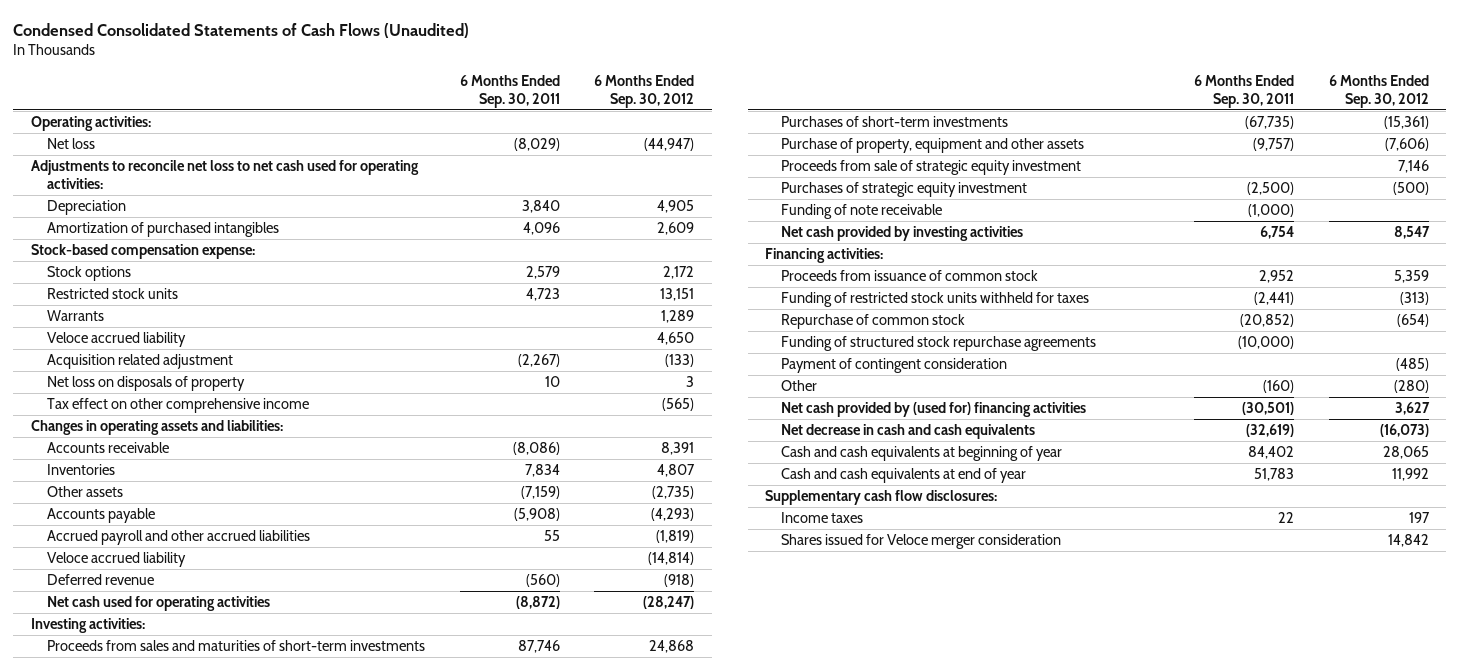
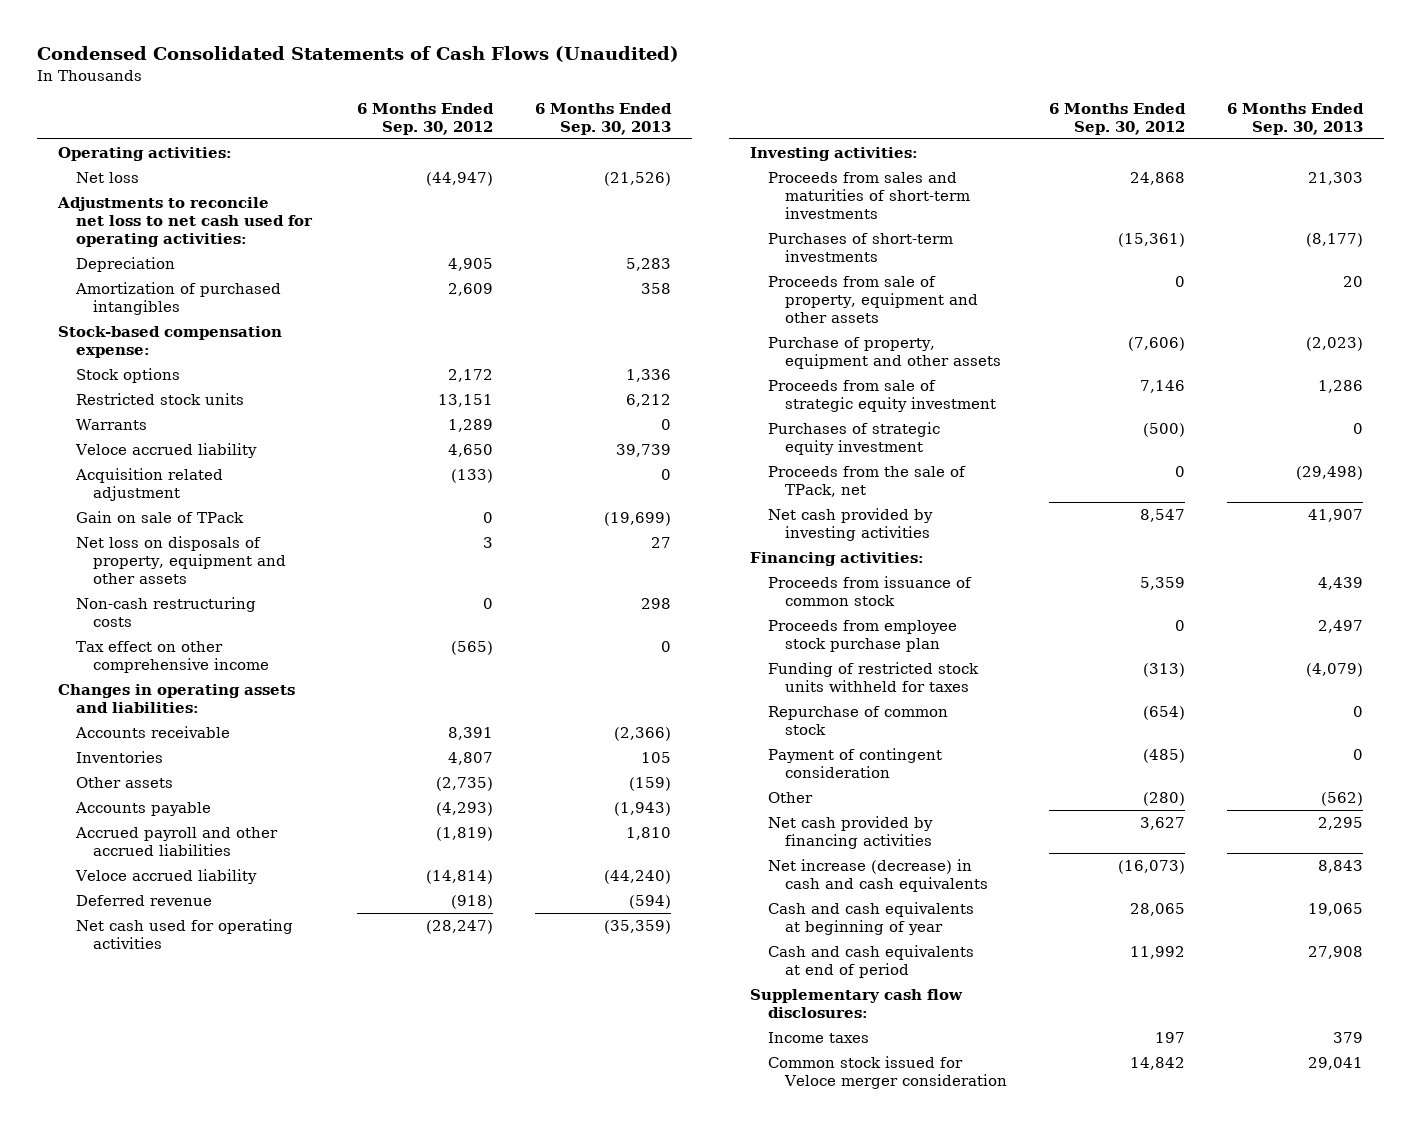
- | 6 Months Ended Sep. 30, 2011 | 6 Months Ended Sep. 30, 2012
+ | 6 Months Ended Sep. 30, 2012 | 6 Months Ended Sep. 30, 2013
- Net loss on disposals of property | 10 | 3
+ Gain on sale of TPack | 0 | (19,699)
+ Net loss on disposals of property, equipment and other assets | 3 | 27
+ Non-cash restructuring costs | 0 | 298
+ Proceeds from sale of property, equipment and other assets | 0 | 20
- Funding of note receivable | (1,000) |
+ Proceeds from the sale of TPack, net | 0 | (29,498)
+ Proceeds from employee stock purchase plan | 0 | 2,497
- Funding of structured stock repurchase agreements | (10,000) |
- Net cash provided by (used for) financing activities | (30,501) | 3,627
- Net decrease in cash and cash equivalents | (32,619) | (16,073)
+ Net cash provided by financing activities | 3,627 | 2,295
+ Net increase (decrease) in cash and cash equivalents | (16,073) | 8,843
- Cash and cash equivalents at end of year | 51,783 | 11,992
+ Cash and cash equivalents at end of period | 11,992 | 27,908
- Shares issued for Veloce merger consideration | | 14,842
+ Common stock issued for Veloce merger consideration | 14,842 | 29,041

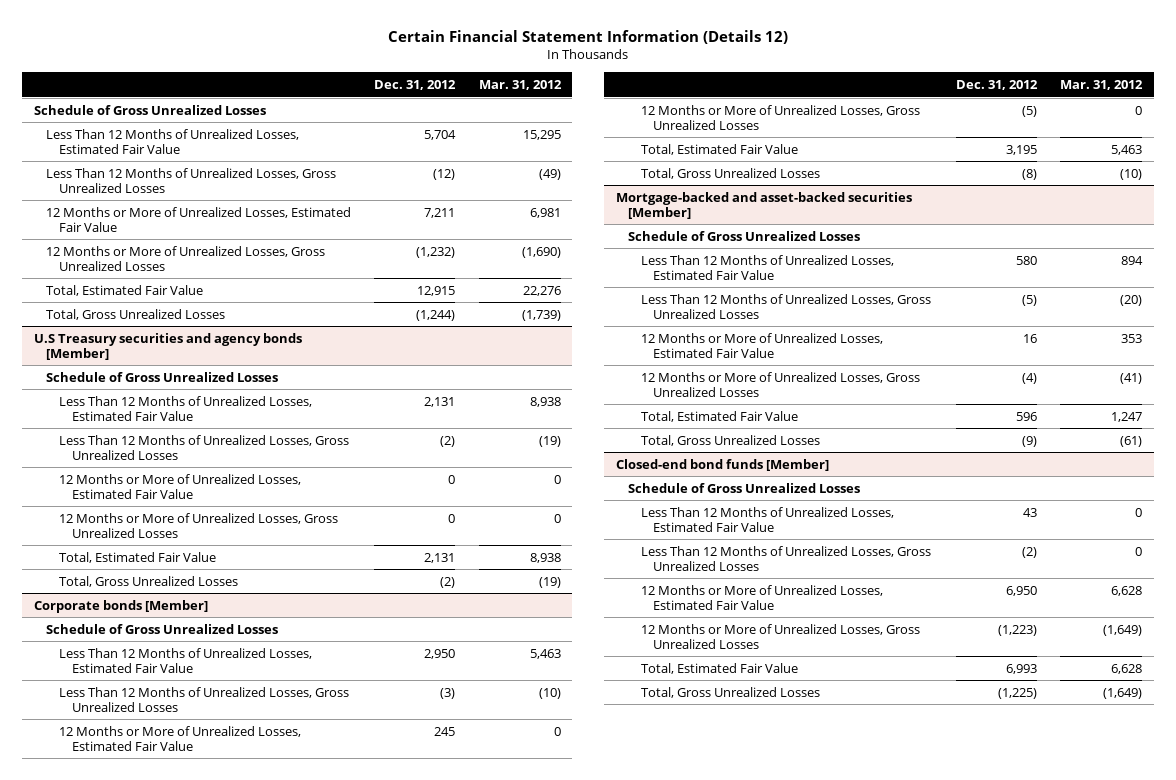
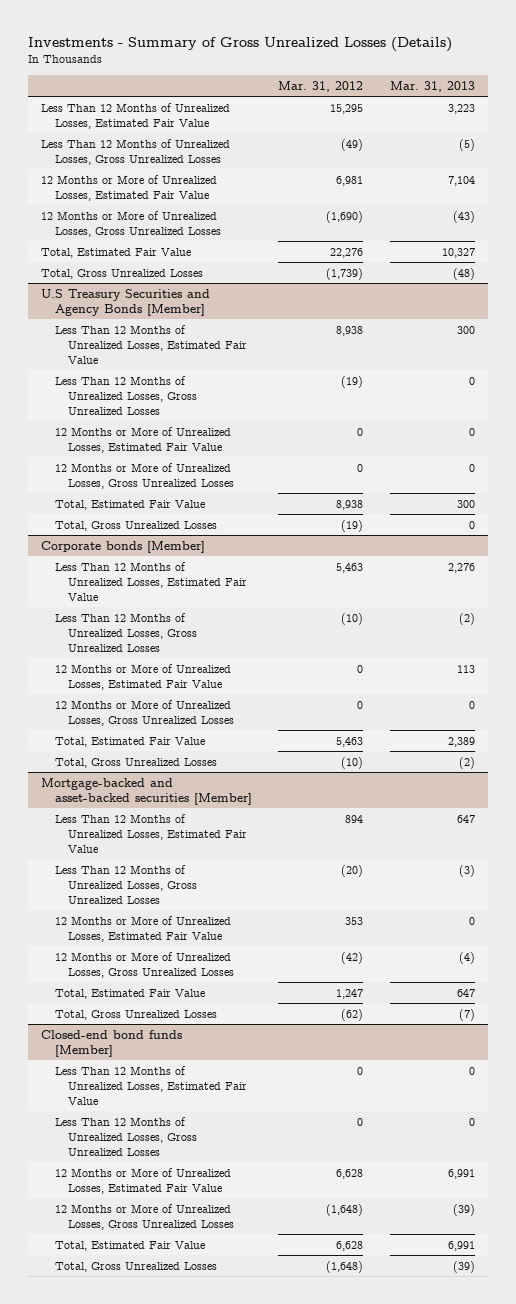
- Certain Financial Statement Information (Details 12)
+ Investments - Summary of Gross Unrealized Losses (Details)
- | Dec. 31, 2012 | Mar. 31, 2012
+ | Mar. 31, 2012 | Mar. 31, 2013
- Schedule of Gross Unrealized Losses
- U.S Treasury securities and agency bonds [Member]
- Schedule of Gross Unrealized Losses
+ U.S Treasury Securities and Agency Bonds [Member]
@ Corporate bonds [Member]
- Schedule of Gross Unrealized Losses
@ Mortgage-backed and asset-backed securities [Member]
- Schedule of Gross Unrealized Losses
- 12 Months or More of Unrealized Losses, Gross Unrealized Losses | (4) | (41)
+ 12 Months or More of Unrealized Losses, Gross Unrealized Losses | (42) | (4)
- Total, Gross Unrealized Losses | (9) | (61)
+ Total, Gross Unrealized Losses | (62) | (7)
@ Closed-end bond funds [Member]
- Schedule of Gross Unrealized Losses
- 12 Months or More of Unrealized Losses, Gross Unrealized Losses | (1,223) | (1,649)
+ 12 Months or More of Unrealized Losses, Gross Unrealized Losses | (1,648) | (39)
- Total, Gross Unrealized Losses | (1,225) | (1,649)
+ Total, Gross Unrealized Losses | (1,648) | (39)

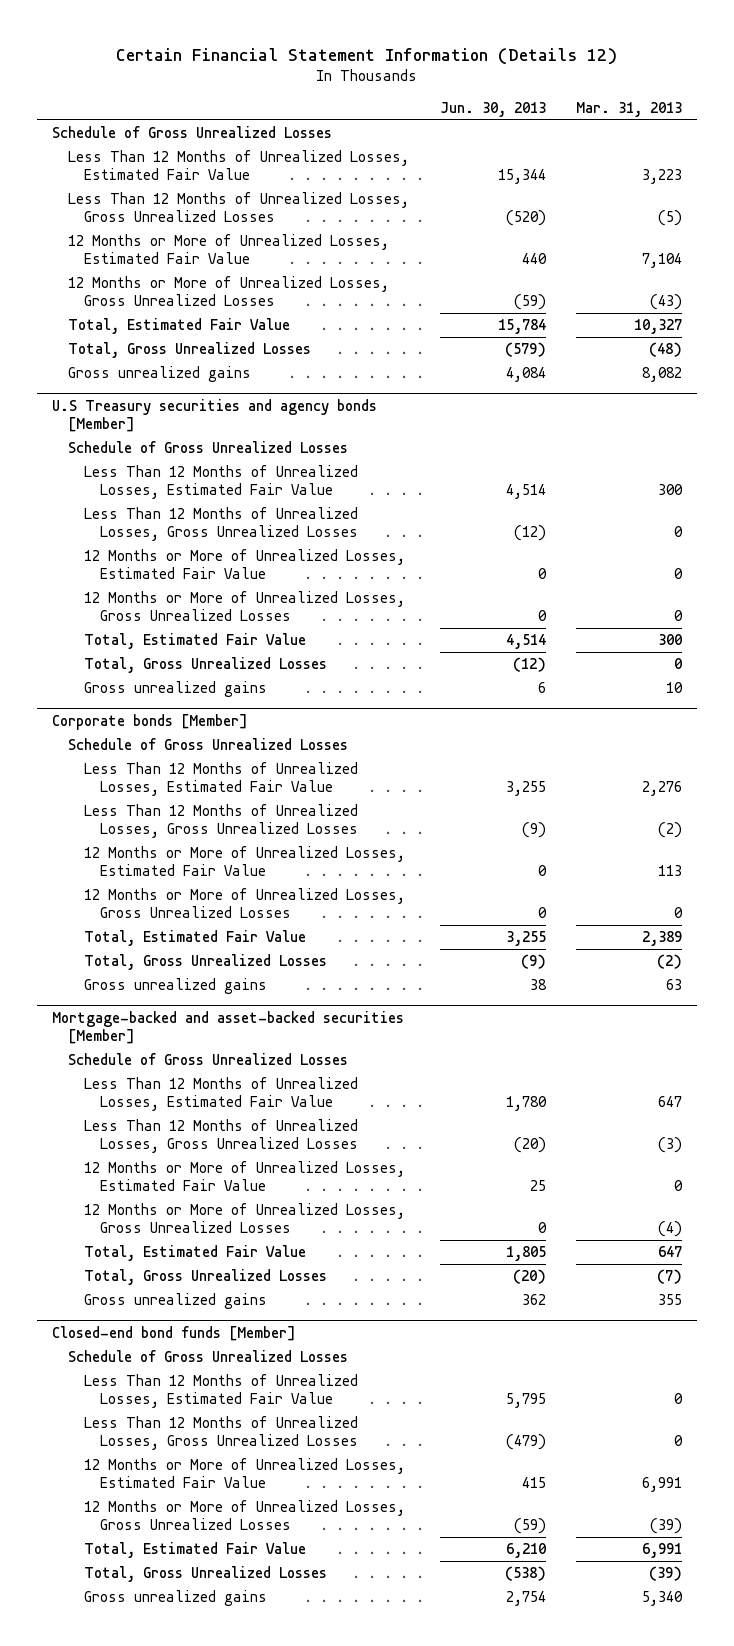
- Investments - Summary of Gross Unrealized Losses (Details)
+ Certain Financial Statement Information (Details 12)
- | Mar. 31, 2012 | Mar. 31, 2013
+ | Jun. 30, 2013 | Mar. 31, 2013
+ Schedule of Gross Unrealized Losses
- U.S Treasury Securities and Agency Bonds [Member]
+ Gross unrealized gains | 4,084 | 8,082
+ U.S Treasury securities and agency bonds [Member]
+ Schedule of Gross Unrealized Losses
+ Gross unrealized gains | 6 | 10
@ Corporate bonds [Member]
+ Schedule of Gross Unrealized Losses
+ Gross unrealized gains | 38 | 63
@ Mortgage-backed and asset-backed securities [Member]
+ Schedule of Gross Unrealized Losses
+ Gross unrealized gains | 362 | 355
@ Closed-end bond funds [Member]
+ Schedule of Gross Unrealized Losses
+ Gross unrealized gains | 2,754 | 5,340

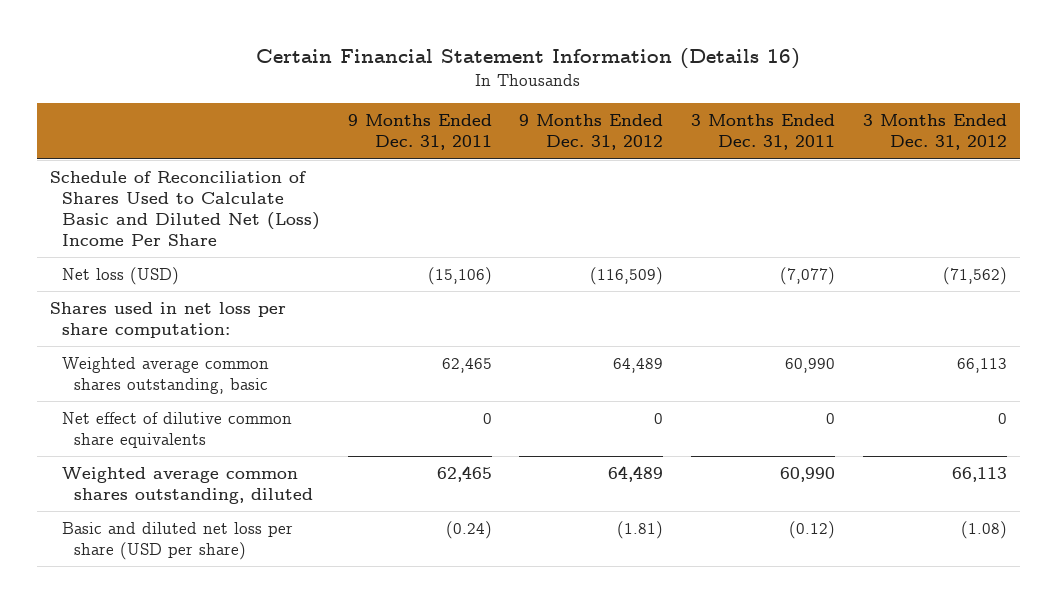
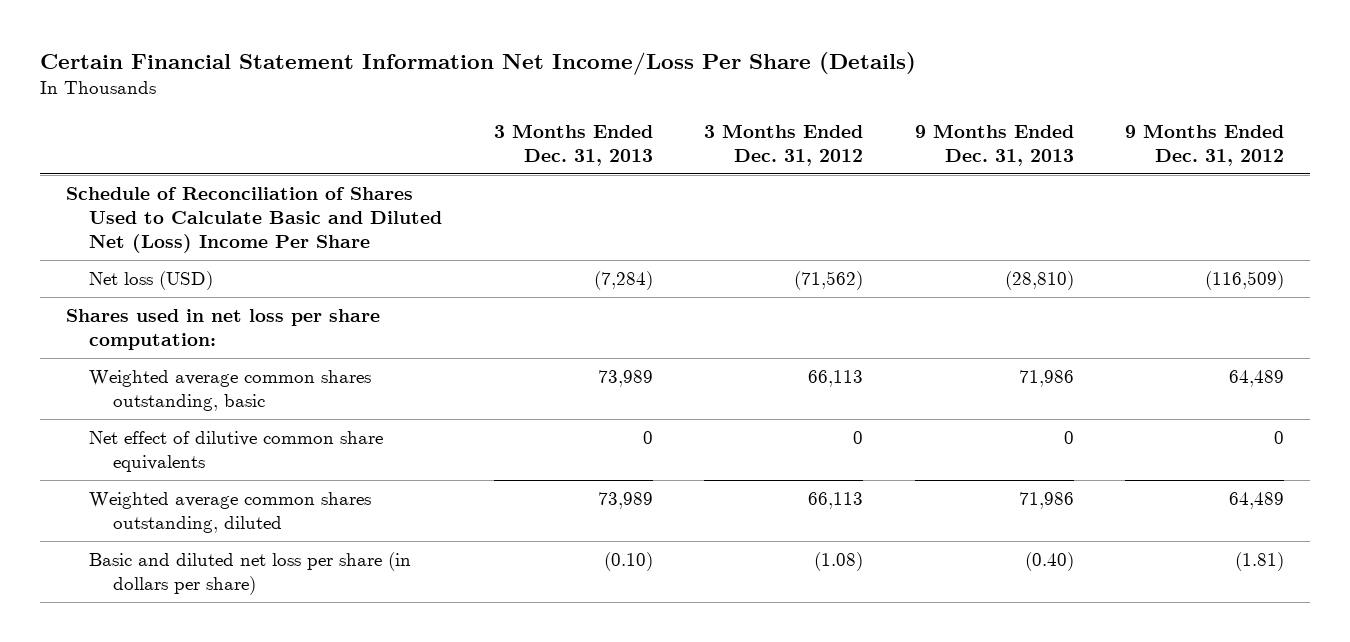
- Certain Financial Statement Information (Details 16)
+ Certain Financial Statement Information Net Income/Loss Per Share (Details)
- | 9 Months Ended Dec. 31, 2011 | 9 Months Ended Dec. 31, 2012 | 3 Months Ended Dec. 31, 2011 | 3 Months Ended Dec. 31, 2012
+ | 3 Months Ended Dec. 31, 2013 | 3 Months Ended Dec. 31, 2012 | 9 Months Ended Dec. 31, 2013 | 9 Months Ended Dec. 31, 2012
- Basic and diluted net loss per share (USD per share) | (0.24) | (1.81) | (0.12) | (1.08)
+ Basic and diluted net loss per share (in dollars per share) | (0.10) | (1.08) | (0.40) | (1.81)

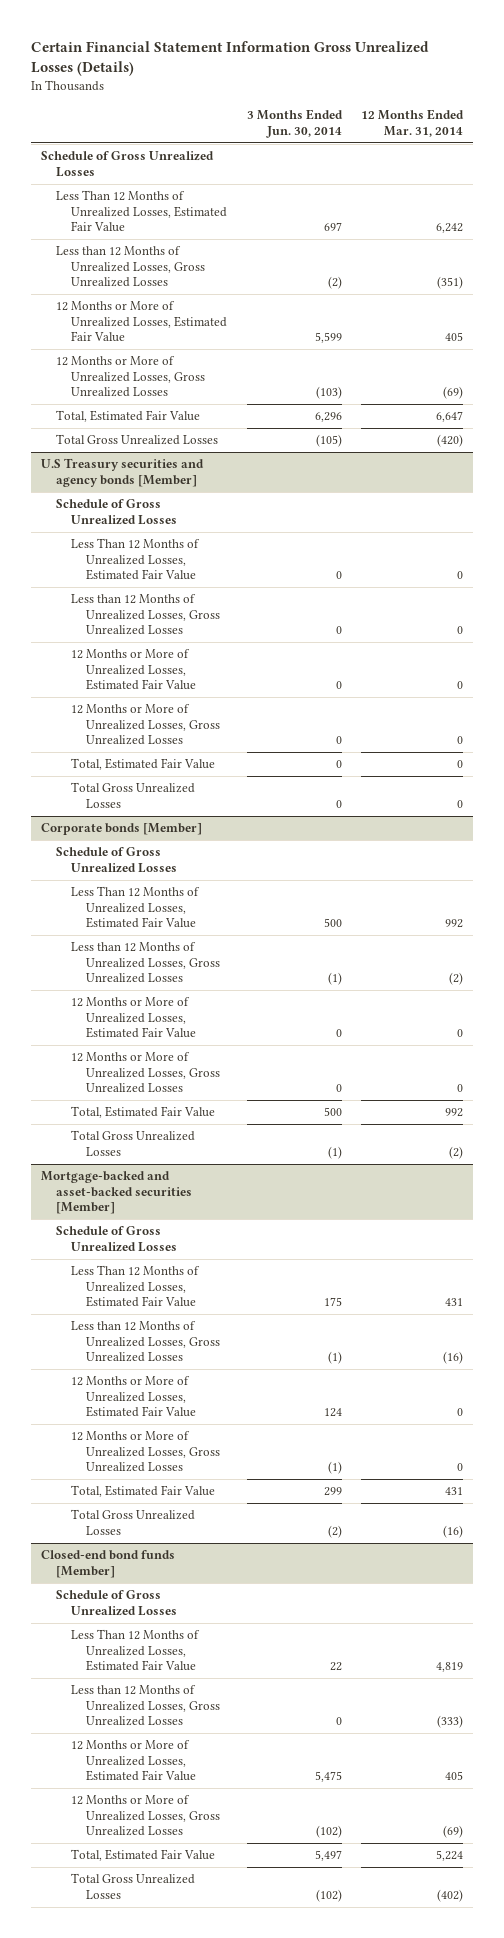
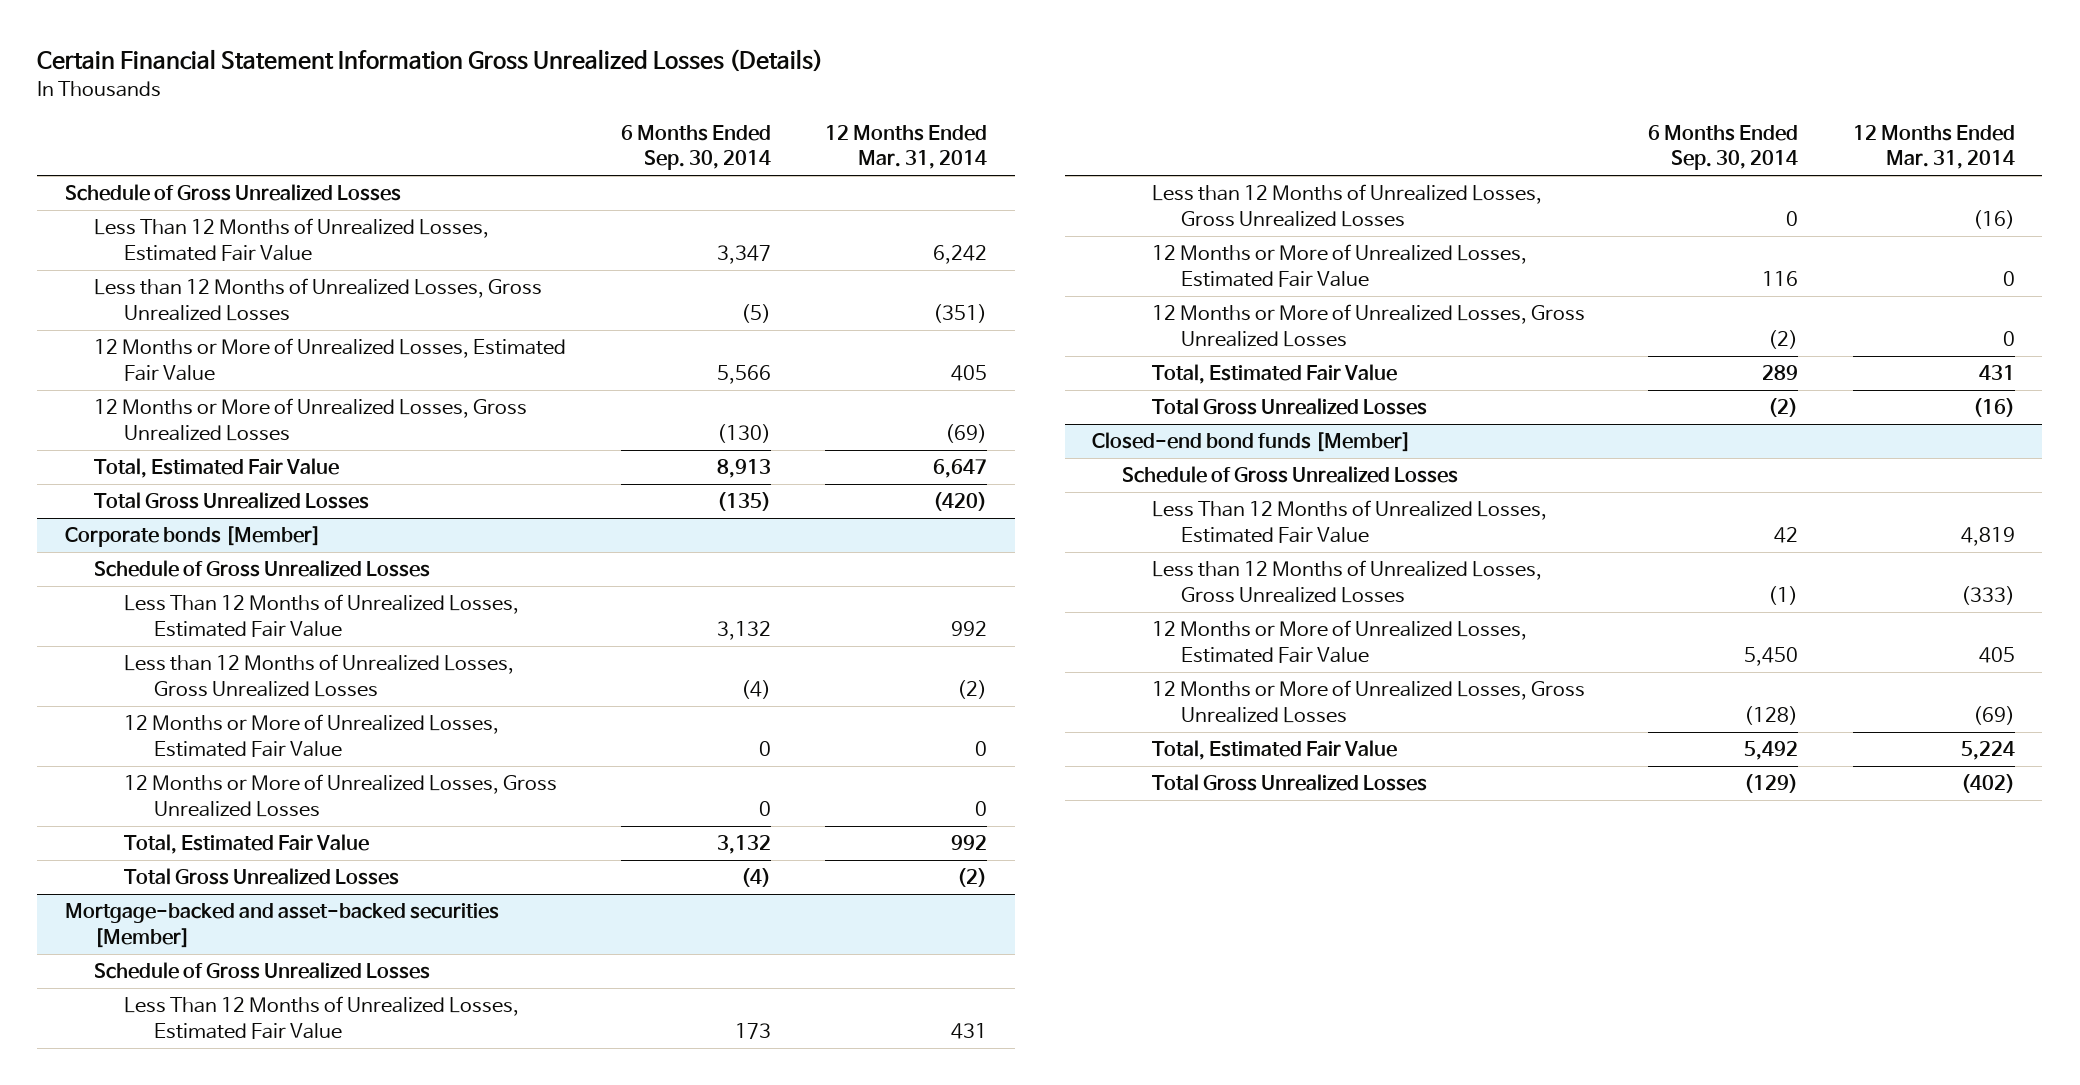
- | 3 Months Ended Jun. 30, 2014 | 12 Months Ended Mar. 31, 2014
+ | 6 Months Ended Sep. 30, 2014 | 12 Months Ended Mar. 31, 2014
- U.S Treasury securities and agency bonds [Member]
- Schedule of Gross Unrealized Losses
- Less Than 12 Months of Unrealized Losses, Estimated Fair Value | 0 | 0
- Less than 12 Months of Unrealized Losses, Gross Unrealized Losses | 0 | 0
- 12 Months or More of Unrealized Losses, Estimated Fair Value | 0 | 0
- 12 Months or More of Unrealized Losses, Gross Unrealized Losses | 0 | 0
- Total, Estimated Fair Value | 0 | 0
- Total Gross Unrealized Losses | 0 | 0

